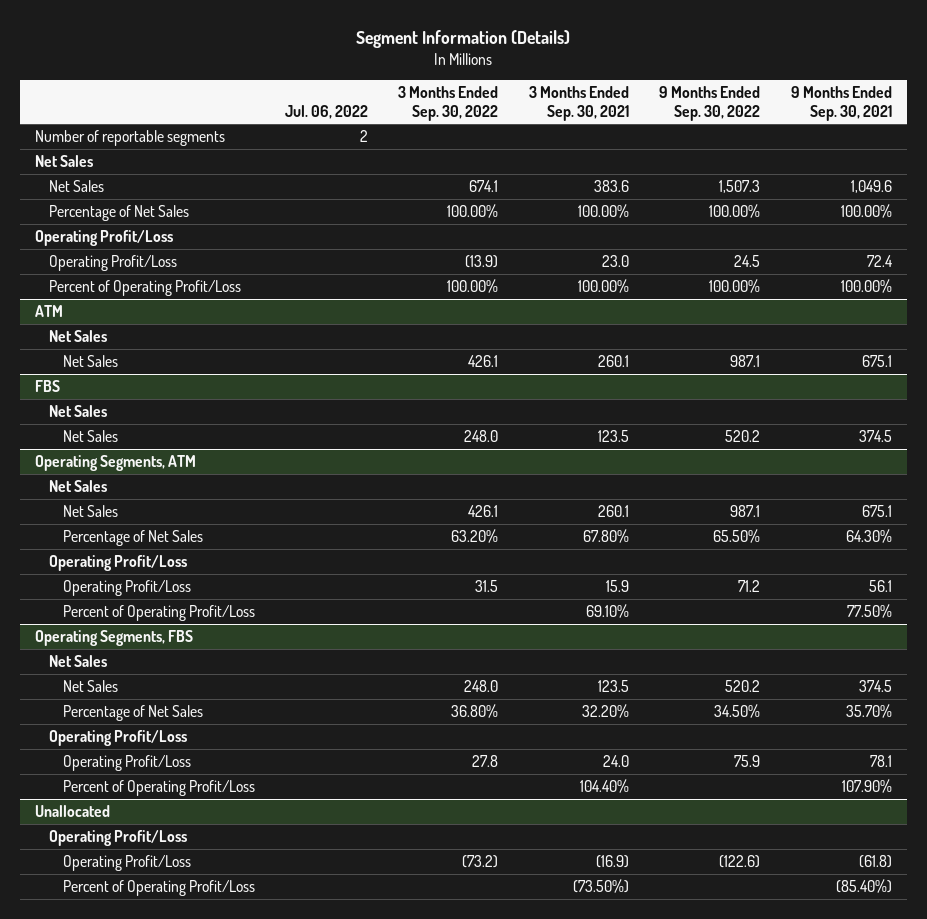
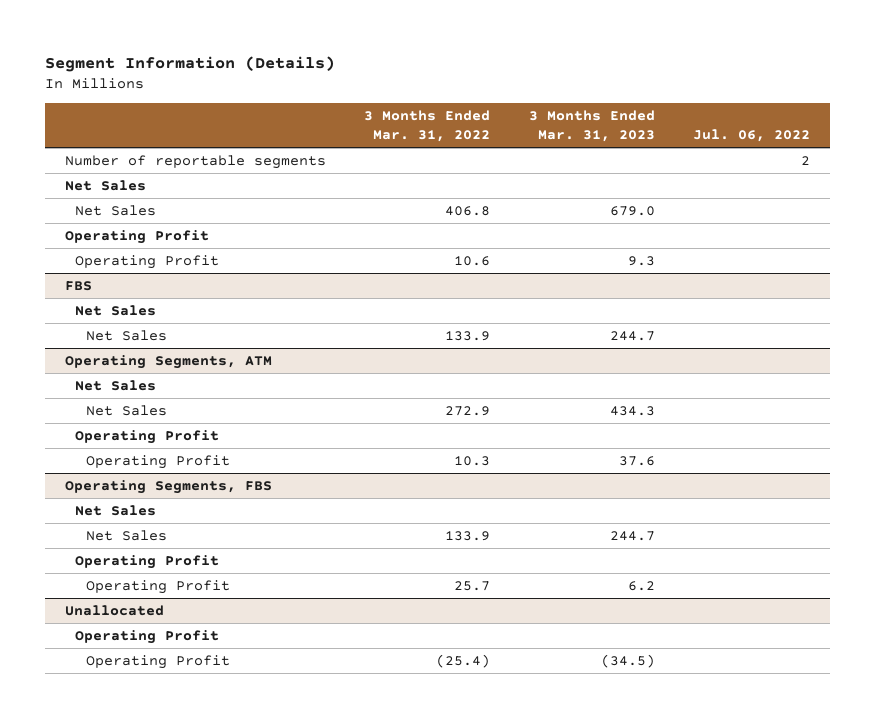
- | Jul. 06, 2022 | 3 Months Ended Sep. 30, 2022 | 3 Months Ended Sep. 30, 2021 | 9 Months Ended Sep. 30, 2022 | 9 Months Ended Sep. 30, 2021
+ | 3 Months Ended Mar. 31, 2022 | 3 Months Ended Mar. 31, 2023 | Jul. 06, 2022
- Percentage of Net Sales | | 100.00% | 100.00% | 100.00% | 100.00%
- Operating Profit/Loss
- Operating Profit/Loss | | (13.9) | 23.0 | 24.5 | 72.4
- Percent of Operating Profit/Loss | | 100.00% | 100.00% | 100.00% | 100.00%
- ATM
- Net Sales
- Net Sales | | 426.1 | 260.1 | 987.1 | 675.1
+ Operating Profit
+ Operating Profit | 10.6 | 9.3 |
@ Operating Segments, ATM
- Percentage of Net Sales | | 63.20% | 67.80% | 65.50% | 64.30%
- Operating Profit/Loss
- Operating Profit/Loss | | 31.5 | 15.9 | 71.2 | 56.1
- Percent of Operating Profit/Loss | | | 69.10% | | 77.50%
+ Operating Profit
+ Operating Profit | 10.3 | 37.6 |
@ Operating Segments, FBS
- Percentage of Net Sales | | 36.80% | 32.20% | 34.50% | 35.70%
- Operating Profit/Loss
- Operating Profit/Loss | | 27.8 | 24.0 | 75.9 | 78.1
- Percent of Operating Profit/Loss | | | 104.40% | | 107.90%
+ Operating Profit
+ Operating Profit | 25.7 | 6.2 |
@ Unallocated
- Operating Profit/Loss
- Operating Profit/Loss | | (73.2) | (16.9) | (122.6) | (61.8)
- Percent of Operating Profit/Loss | | | (73.50%) | | (85.40%)
+ Operating Profit
+ Operating Profit | (25.4) | (34.5) |

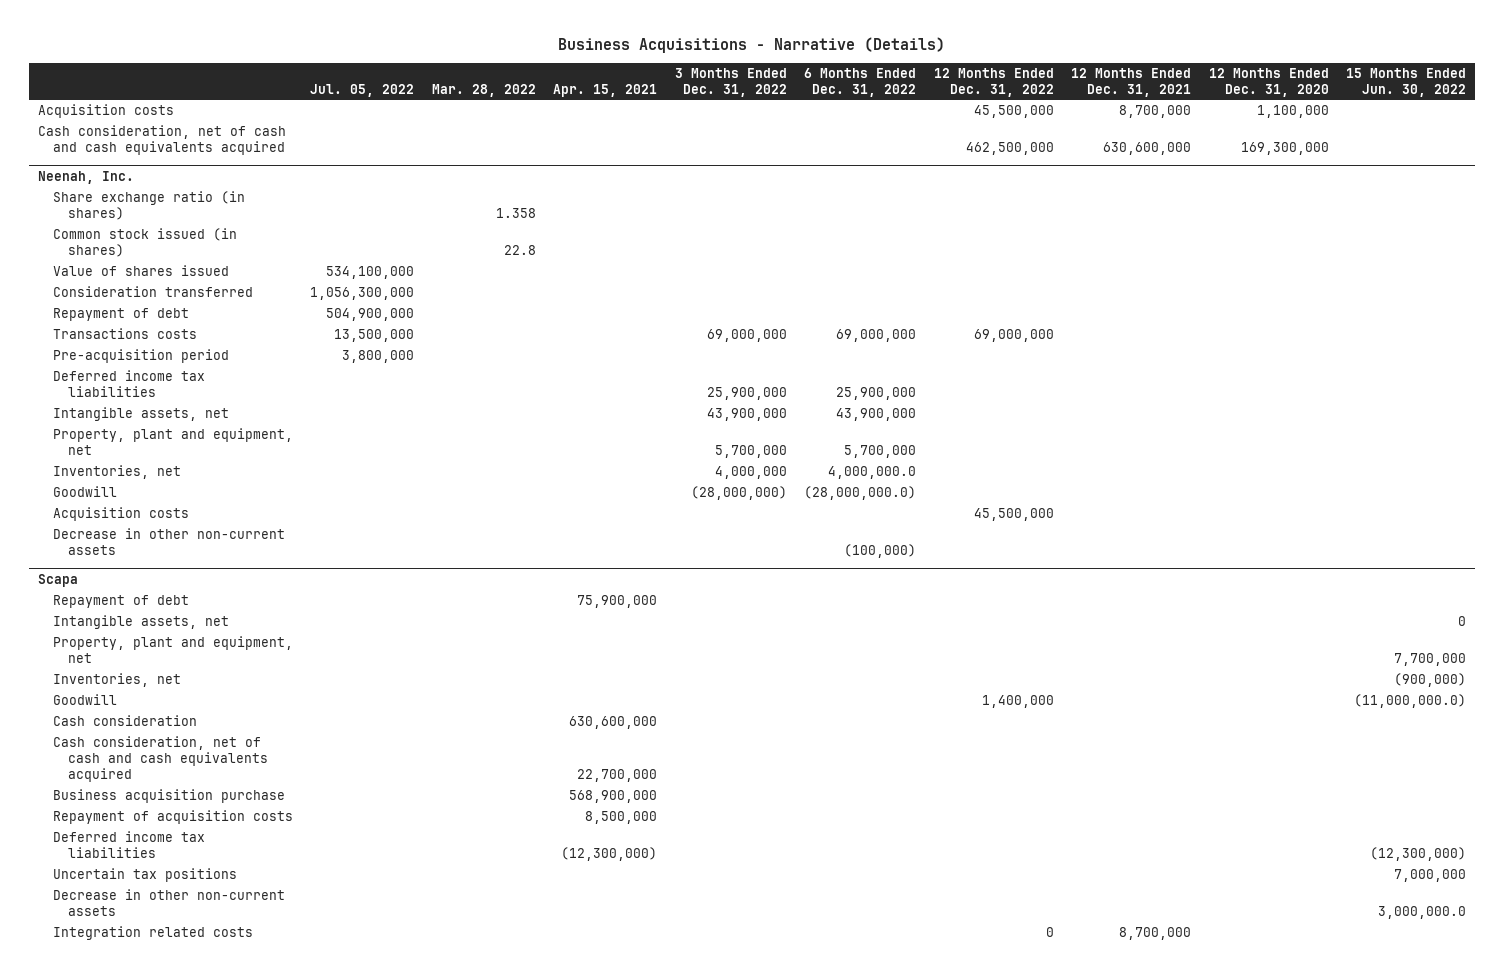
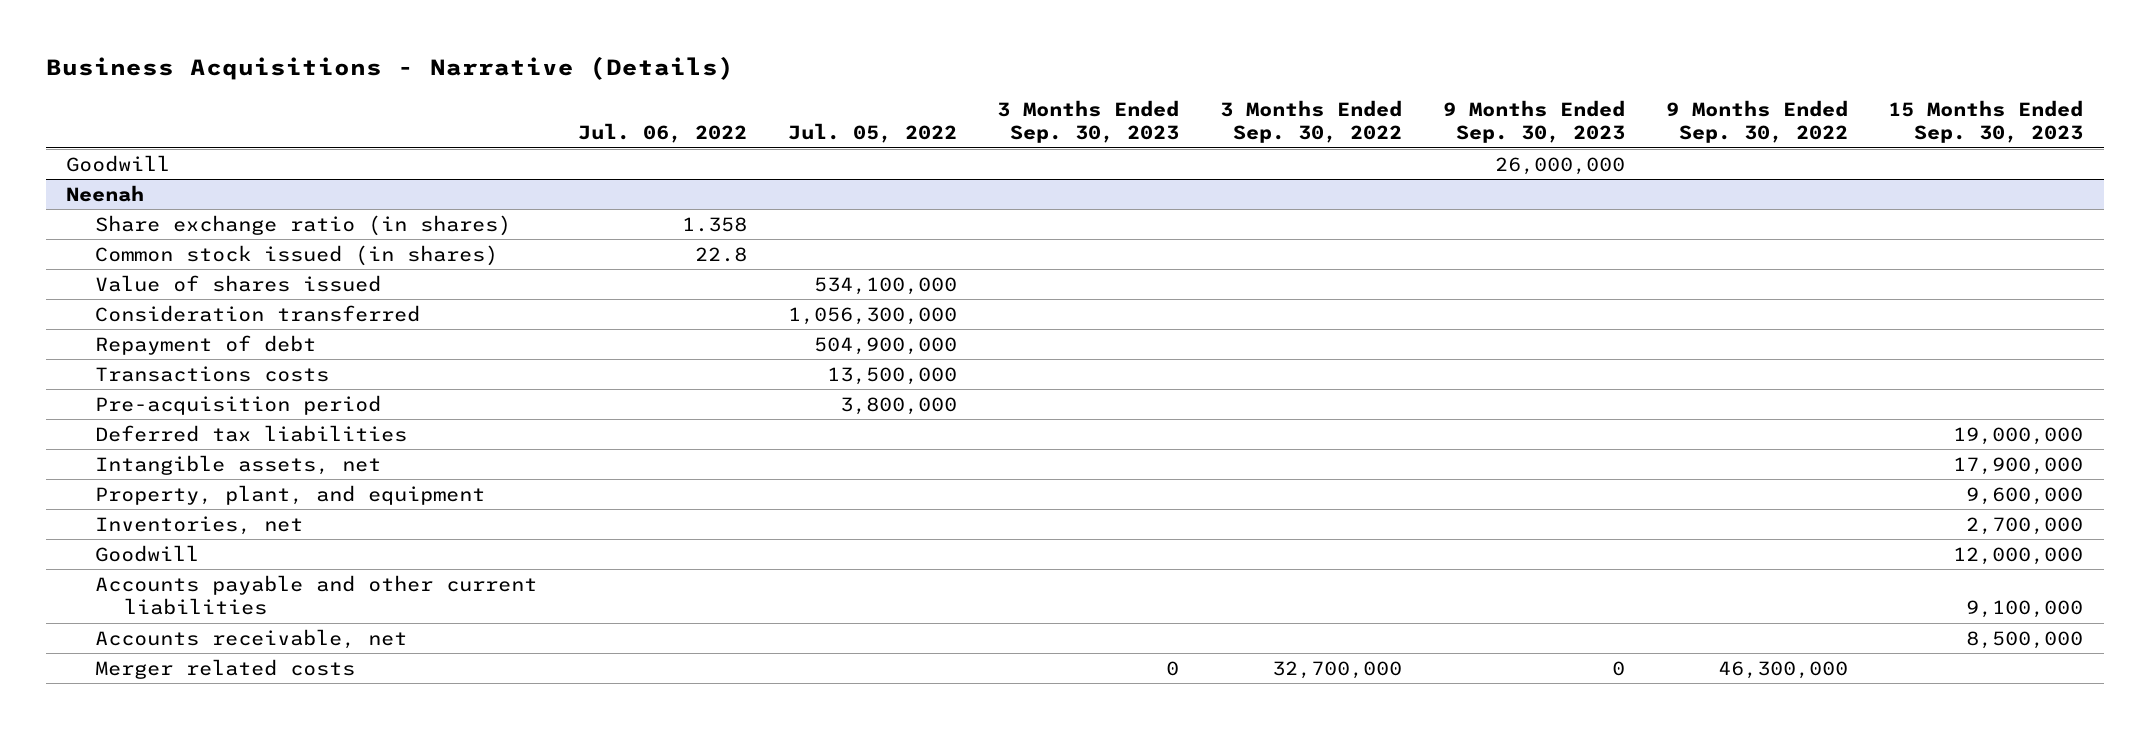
- | Jul. 05, 2022 | Mar. 28, 2022 | Apr. 15, 2021 | 3 Months Ended Dec. 31, 2022 | 6 Months Ended Dec. 31, 2022 | 12 Months Ended Dec. 31, 2022 | 12 Months Ended Dec. 31, 2021 | 12 Months Ended Dec. 31, 2020 | 15 Months Ended Jun. 30, 2022
+ | Jul. 06, 2022 | Jul. 05, 2022 | 3 Months Ended Sep. 30, 2023 | 3 Months Ended Sep. 30, 2022 | 9 Months Ended Sep. 30, 2023 | 9 Months Ended Sep. 30, 2022 | 15 Months Ended Sep. 30, 2023
- Acquisition costs | | | | | | 45,500,000 | 8,700,000 | 1,100,000 |
- Cash consideration, net of cash and cash equivalents acquired | | | | | | 462,500,000 | 630,600,000 | 169,300,000 |
- Neenah, Inc.
+ Goodwill | | | | | 26,000,000 | |
+ Neenah
- Deferred income tax liabilities | | | | 25,900,000 | 25,900,000 | | | |
+ Deferred tax liabilities | | | | | | | 19,000,000
- Property, plant and equipment, net | | | | 5,700,000 | 5,700,000 | | | |
+ Property, plant, and equipment | | | | | | | 9,600,000
- Acquisition costs | | | | | | 45,500,000 | | |
- Decrease in other non-current assets | | | | | (100,000) | | | |
- Scapa
- Repayment of debt | | | 75,900,000 | | | | | |
- Intangible assets, net | | | | | | | | | 0
- Property, plant and equipment, net | | | | | | | | | 7,700,000
- Inventories, net | | | | | | | | | (900,000)
- Goodwill | | | | | | 1,400,000 | | | (11,000,000.0)
- Cash consideration | | | 630,600,000 | | | | | |
- Cash consideration, net of cash and cash equivalents acquired | | | 22,700,000 | | | | | |
- Business acquisition purchase | | | 568,900,000 | | | | | |
- Repayment of acquisition costs | | | 8,500,000 | | | | | |
- Deferred income tax liabilities | | | (12,300,000) | | | | | | (12,300,000)
- Uncertain tax positions | | | | | | | | | 7,000,000
- Decrease in other non-current assets | | | | | | | | | 3,000,000.0
- Integration related costs | | | | | | 0 | 8,700,000 | |
+ Accounts payable and other current liabilities | | | | | | | 9,100,000
+ Accounts receivable, net | | | | | | | 8,500,000
+ Merger related costs | | | 0 | 32,700,000 | 0 | 46,300,000 |

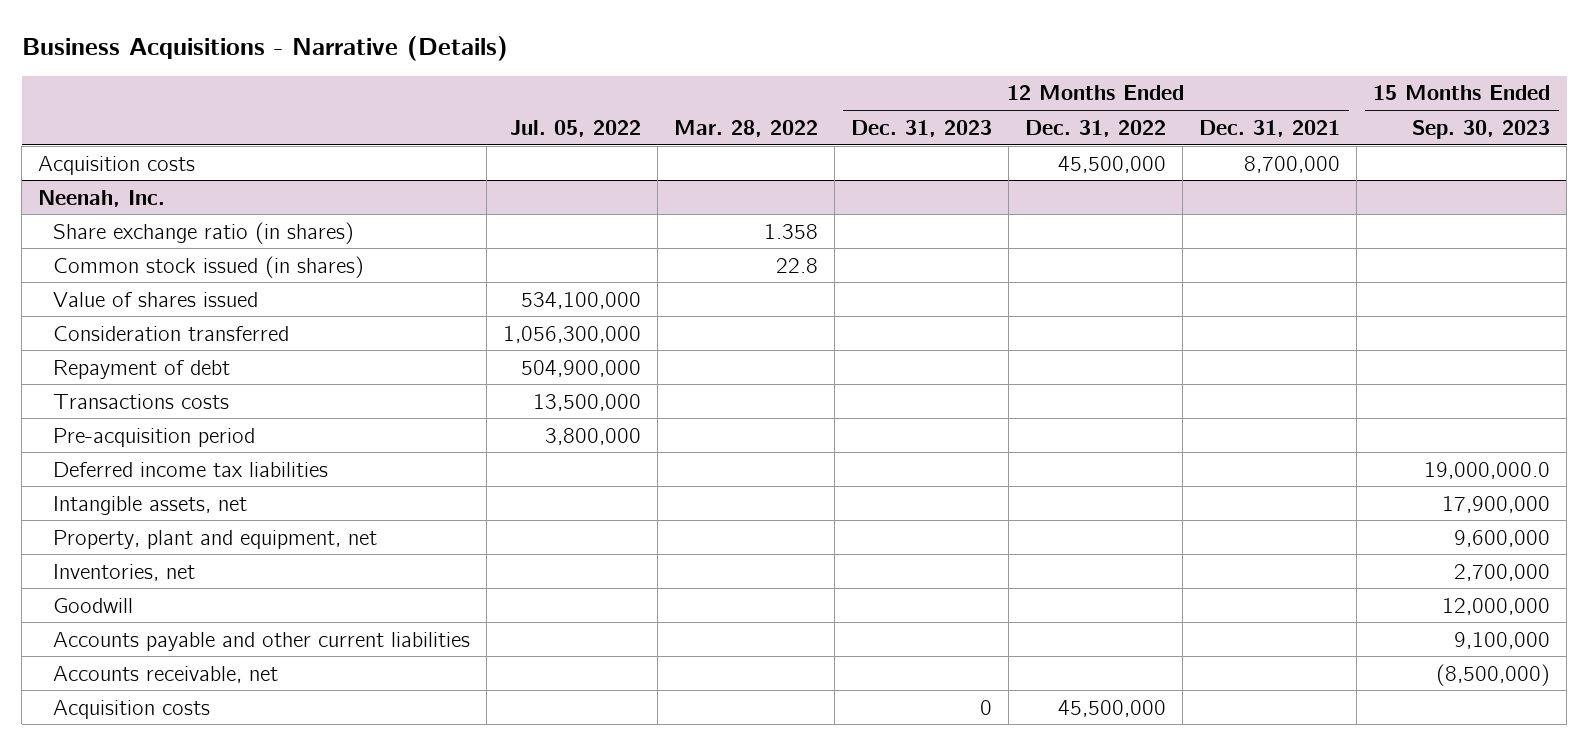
- | Jul. 06, 2022 | Jul. 05, 2022 | 3 Months Ended Sep. 30, 2023 | 3 Months Ended Sep. 30, 2022 | 9 Months Ended Sep. 30, 2023 | 9 Months Ended Sep. 30, 2022 | 15 Months Ended Sep. 30, 2023
+ | Jul. 05, 2022 | Mar. 28, 2022 | 12 Months Ended Dec. 31, 2023 | 12 Months Ended Dec. 31, 2022 | 12 Months Ended Dec. 31, 2021 | 15 Months Ended Sep. 30, 2023
- Goodwill | | | | | 26,000,000 | |
- Neenah
+ Acquisition costs | | | | 45,500,000 | 8,700,000 |
+ Neenah, Inc.
- Deferred tax liabilities | | | | | | | 19,000,000
+ Deferred income tax liabilities | | | | | | 19,000,000.0
- Property, plant, and equipment | | | | | | | 9,600,000
+ Property, plant and equipment, net | | | | | | 9,600,000
- Accounts receivable, net | | | | | | | 8,500,000
- Merger related costs | | | 0 | 32,700,000 | 0 | 46,300,000 |
+ Accounts receivable, net | | | | | | (8,500,000)
+ Acquisition costs | | | 0 | 45,500,000 | |

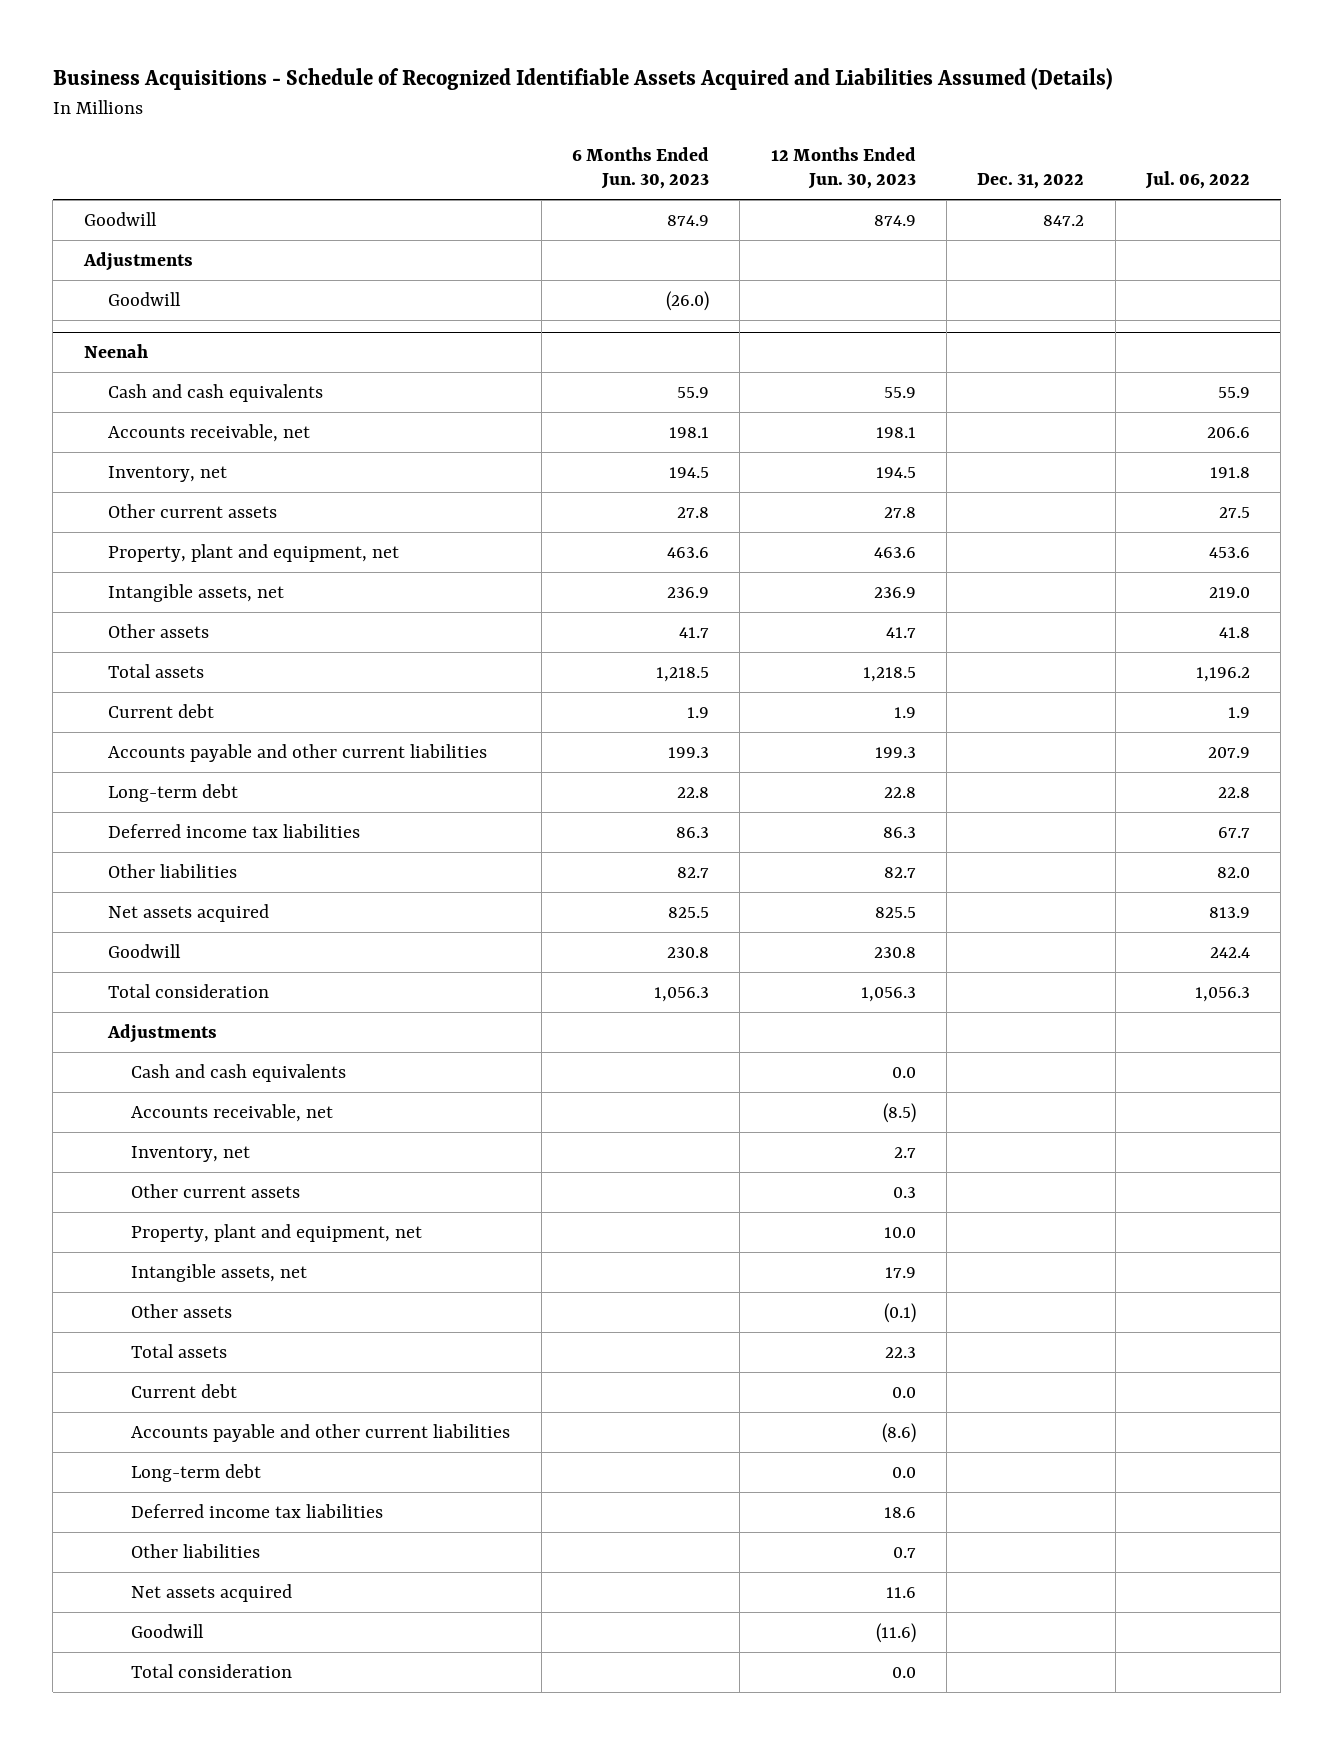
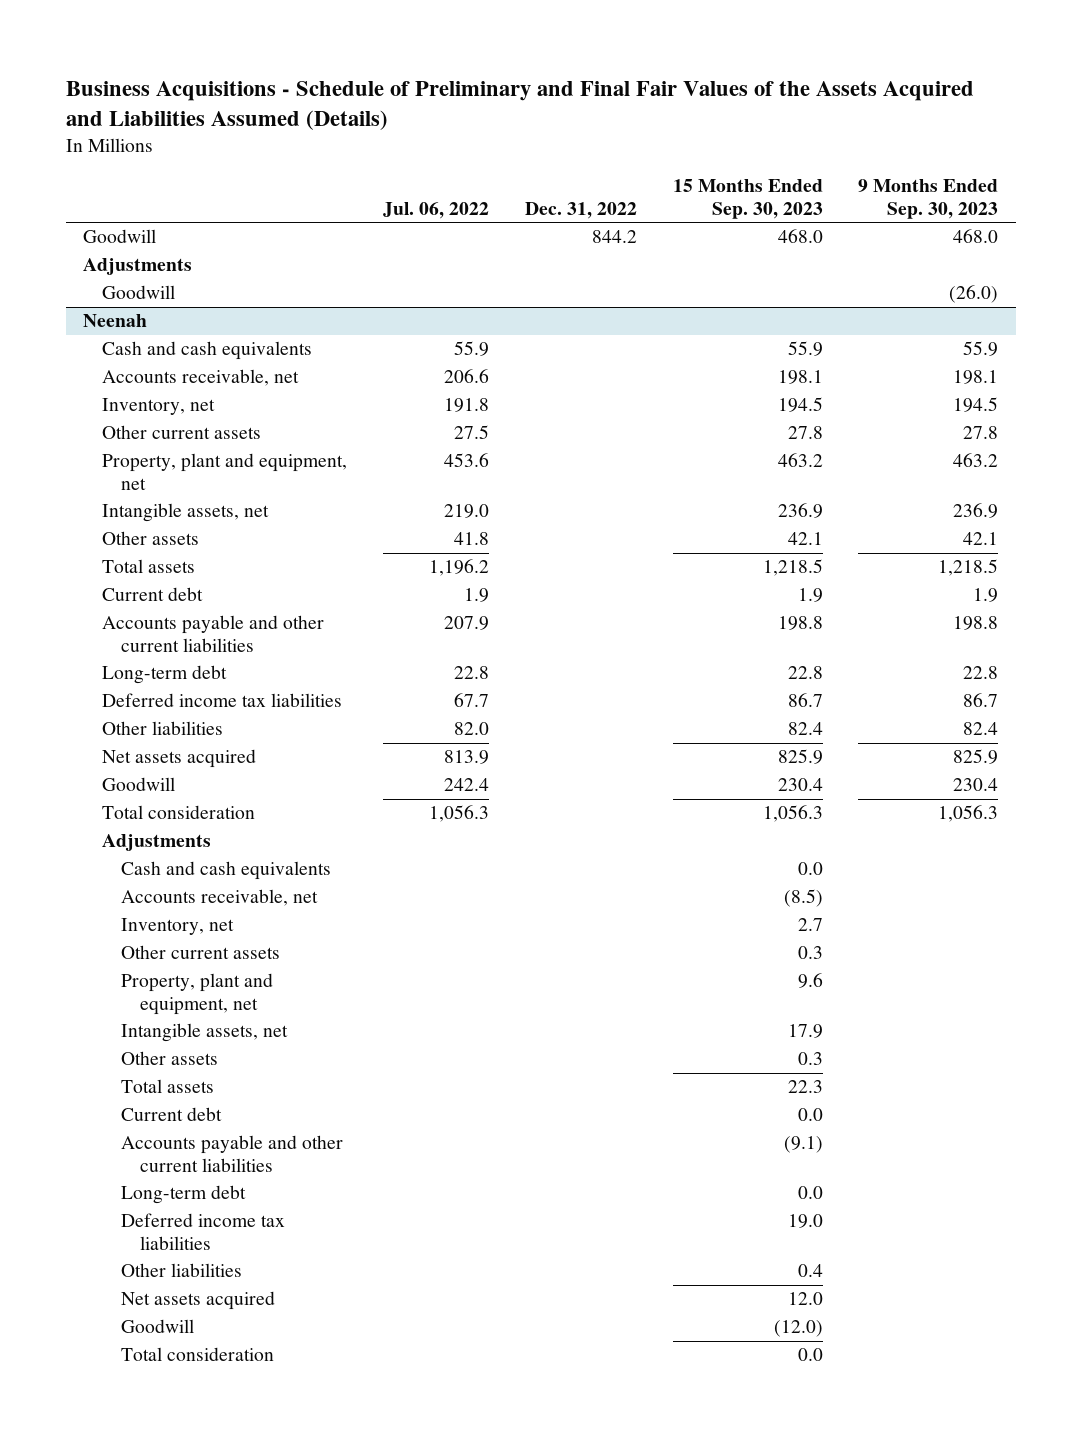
- Business Acquisitions - Schedule of Recognized Identifiable Assets Acquired and Liabilities Assumed (Details)
+ Business Acquisitions - Schedule of Preliminary and Final Fair Values of the Assets Acquired and Liabilities Assumed (Details)
- | 6 Months Ended Jun. 30, 2023 | 12 Months Ended Jun. 30, 2023 | Dec. 31, 2022 | Jul. 06, 2022
+ | Jul. 06, 2022 | Dec. 31, 2022 | 15 Months Ended Sep. 30, 2023 | 9 Months Ended Sep. 30, 2023
- Goodwill | 874.9 | 874.9 | 847.2 |
+ Goodwill | | 844.2 | 468.0 | 468.0

